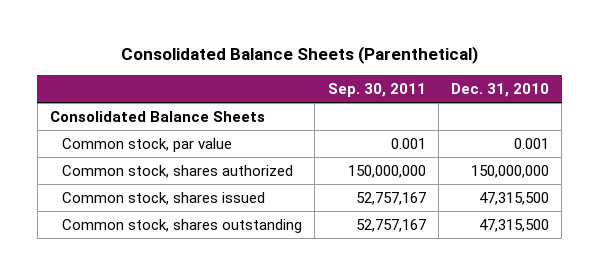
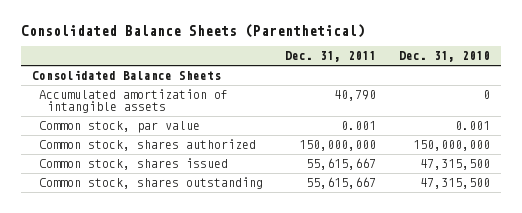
- | Sep. 30, 2011 | Dec. 31, 2010
+ | Dec. 31, 2011 | Dec. 31, 2010
+ Accumulated amortization of intangible assets | 40,790 | 0

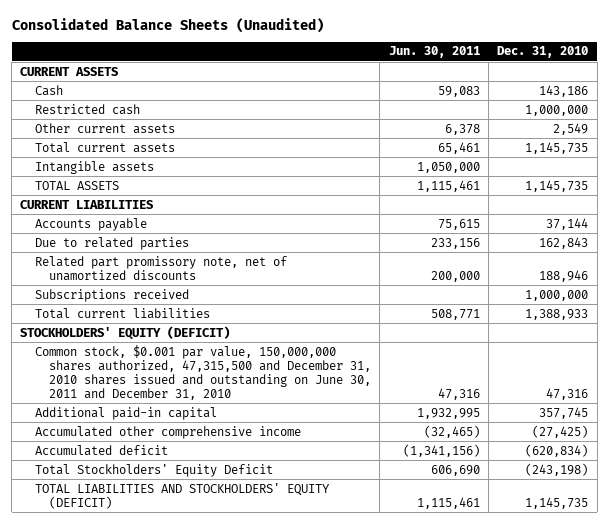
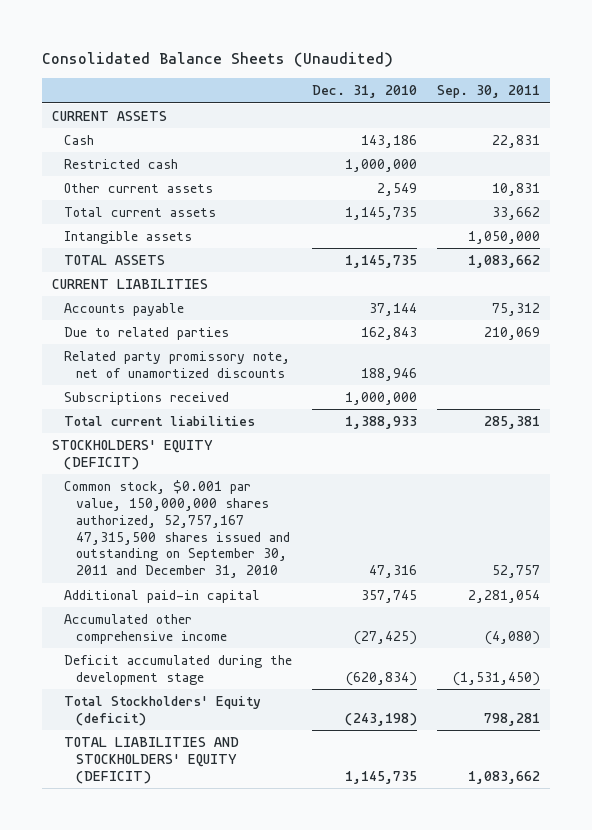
- | Jun. 30, 2011 | Dec. 31, 2010
+ | Dec. 31, 2010 | Sep. 30, 2011
- Related part promissory note, net of unamortized discounts | 200,000 | 188,946
+ Related party promissory note, net of unamortized discounts | 188,946 |
- Common stock, $0.001 par value, 150,000,000 shares authorized, 47,315,500 and December 31, 2010 shares issued and outstanding on June 30, 2011 and December 31, 2010 | 47,316 | 47,316
+ Common stock, $0.001 par value, 150,000,000 shares authorized, 52,757,167 47,315,500 shares issued and outstanding on September 30, 2011 and December 31, 2010 | 47,316 | 52,757
- Accumulated deficit | (1,341,156) | (620,834)
- Total Stockholders' Equity Deficit | 606,690 | (243,198)
+ Deficit accumulated during the development stage | (620,834) | (1,531,450)
+ Total Stockholders' Equity (deficit) | (243,198) | 798,281

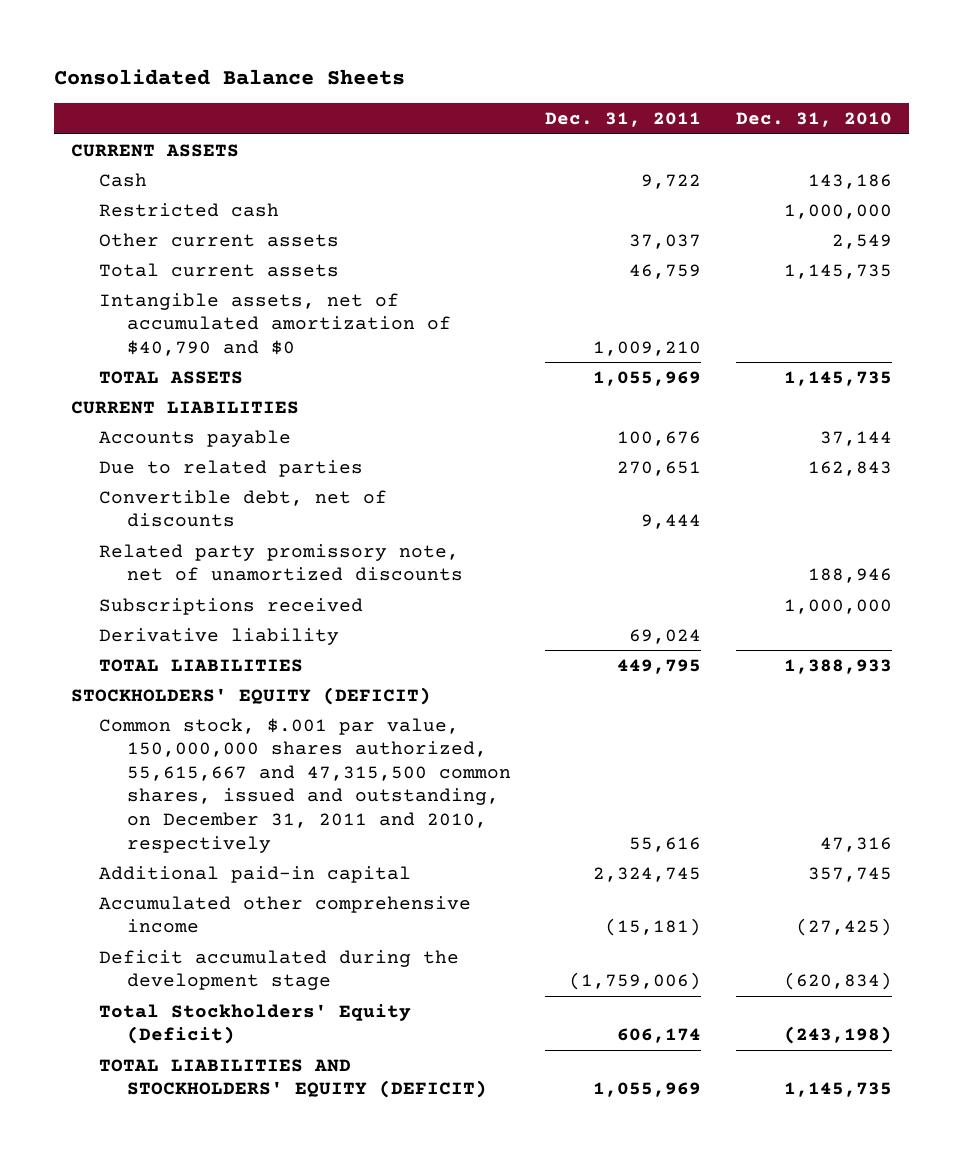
- Consolidated Balance Sheets (Unaudited)
+ Consolidated Balance Sheets
- | Dec. 31, 2010 | Sep. 30, 2011
+ | Dec. 31, 2011 | Dec. 31, 2010
- Intangible assets | | 1,050,000
+ Intangible assets, net of accumulated amortization of $40,790 and $0 | 1,009,210 |
+ Convertible debt, net of discounts | 9,444 |
- Total current liabilities | 1,388,933 | 285,381
+ Derivative liability | 69,024 |
+ TOTAL LIABILITIES | 449,795 | 1,388,933
- Common stock, $0.001 par value, 150,000,000 shares authorized, 52,757,167 47,315,500 shares issued and outstanding on September 30, 2011 and December 31, 2010 | 47,316 | 52,757
+ Common stock, $.001 par value, 150,000,000 shares authorized, 55,615,667 and 47,315,500 common shares, issued and outstanding, on December 31, 2011 and 2010, respectively | 55,616 | 47,316
- Total Stockholders' Equity (deficit) | (243,198) | 798,281
+ Total Stockholders' Equity (Deficit) | 606,174 | (243,198)

